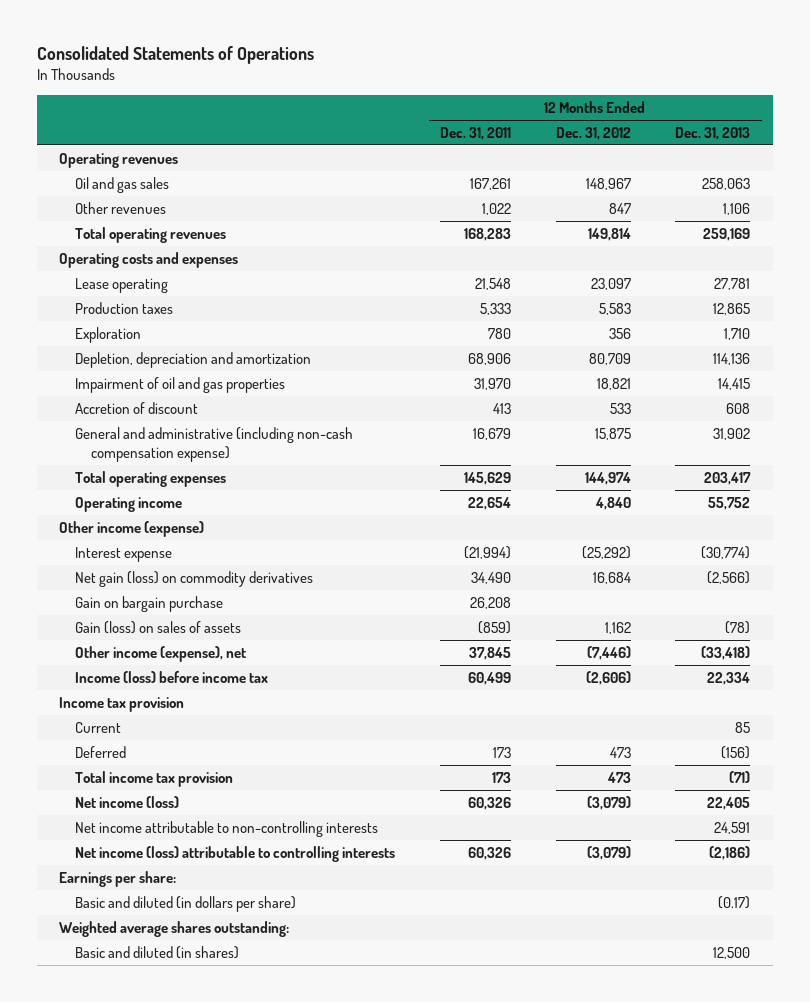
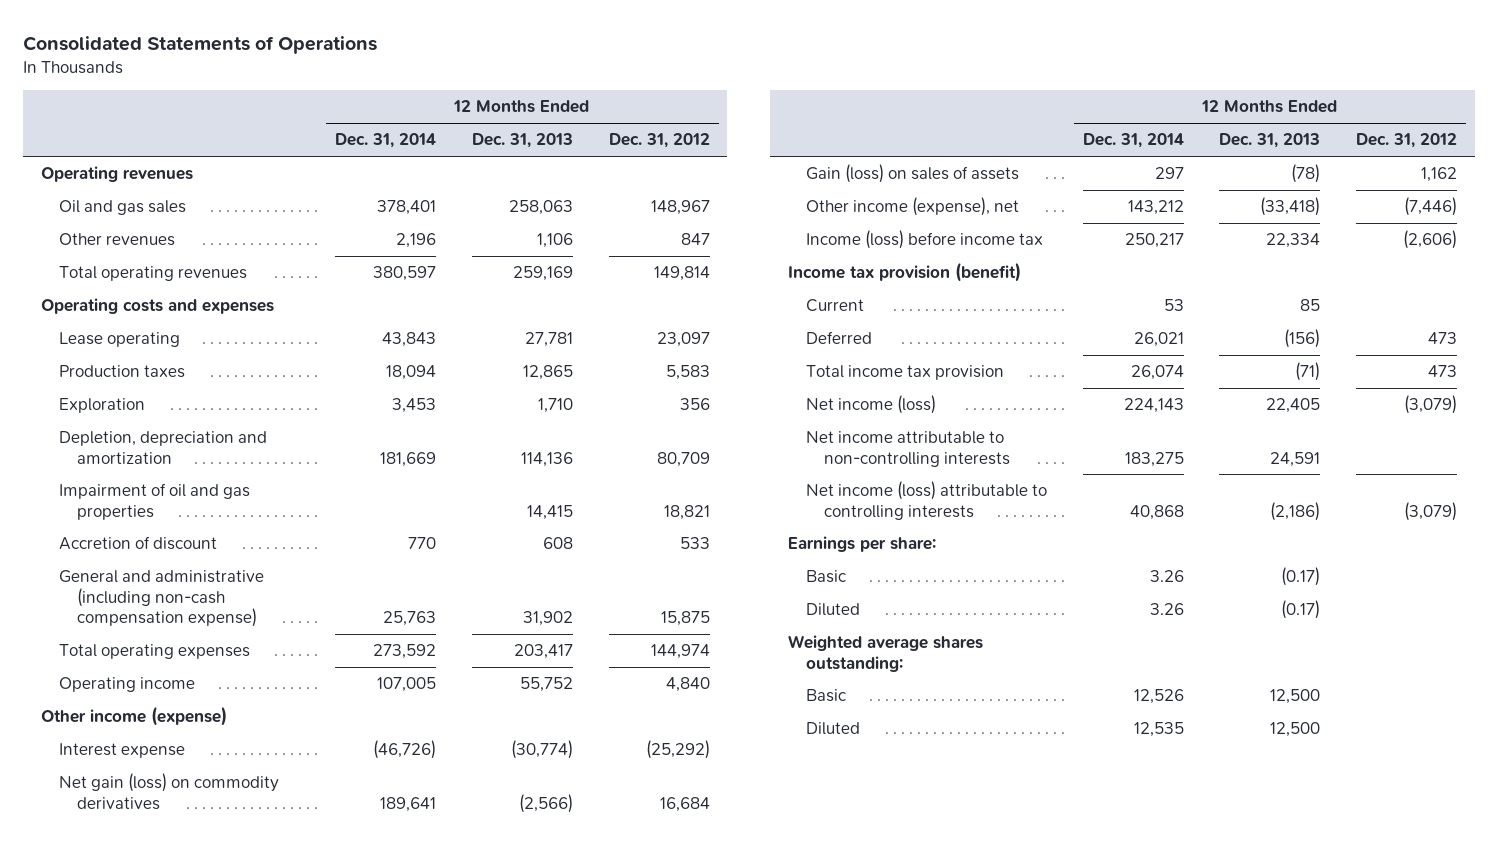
- | 12 Months Ended Dec. 31, 2011 | 12 Months Ended Dec. 31, 2012 | 12 Months Ended Dec. 31, 2013
+ | 12 Months Ended Dec. 31, 2014 | 12 Months Ended Dec. 31, 2013 | 12 Months Ended Dec. 31, 2012
- Gain on bargain purchase | 26,208 | |
- Income tax provision
+ Income tax provision (benefit)
- Basic and diluted (in dollars per share) | | | (0.17)
+ Basic | 3.26 | (0.17) |
+ Diluted | 3.26 | (0.17) |
- Basic and diluted (in shares) | | | 12,500
+ Basic | 12,526 | 12,500 |
+ Diluted | 12,535 | 12,500 |

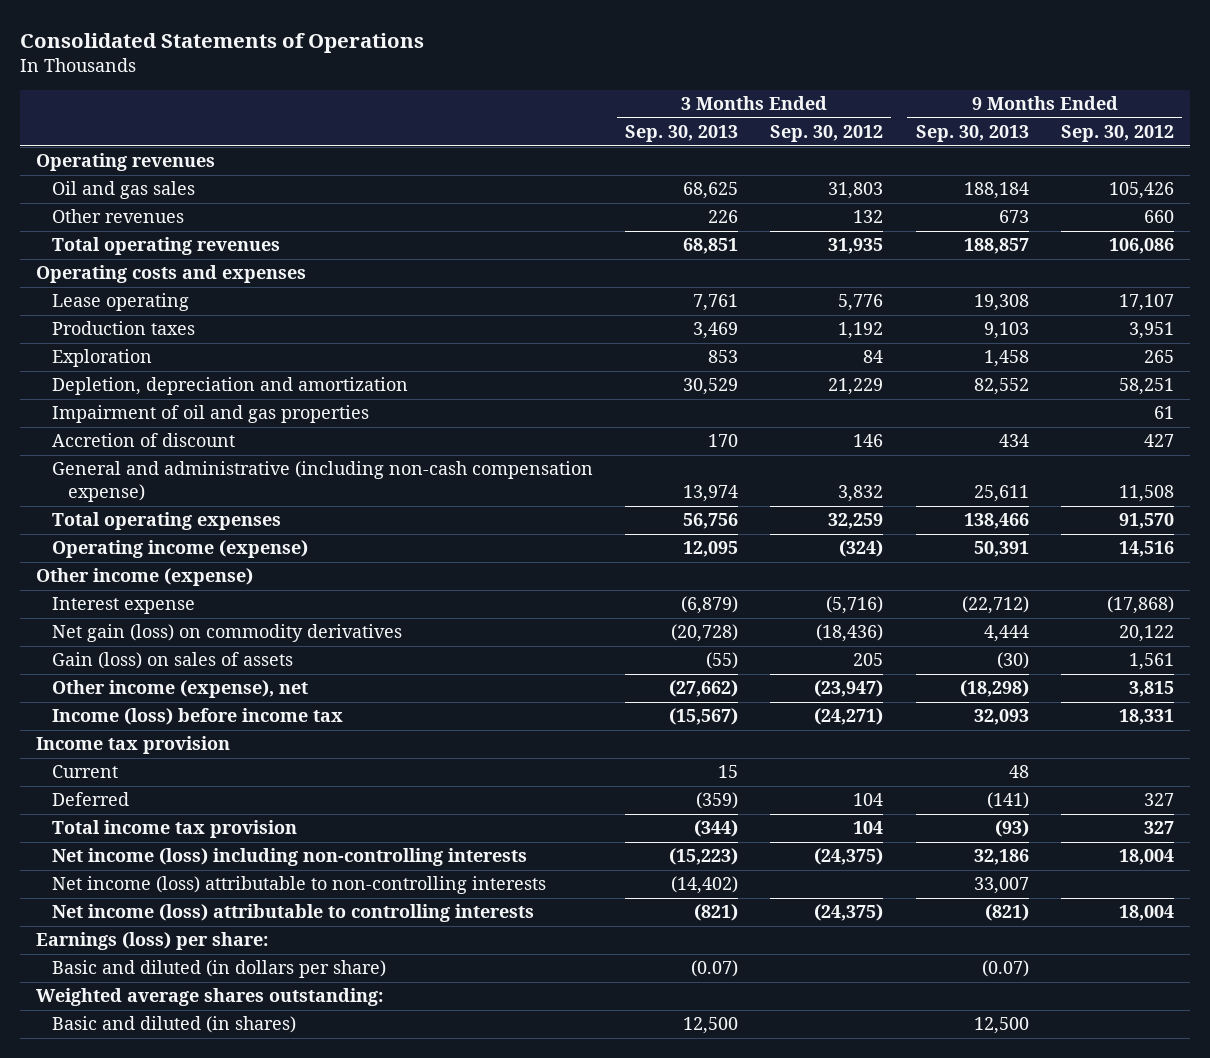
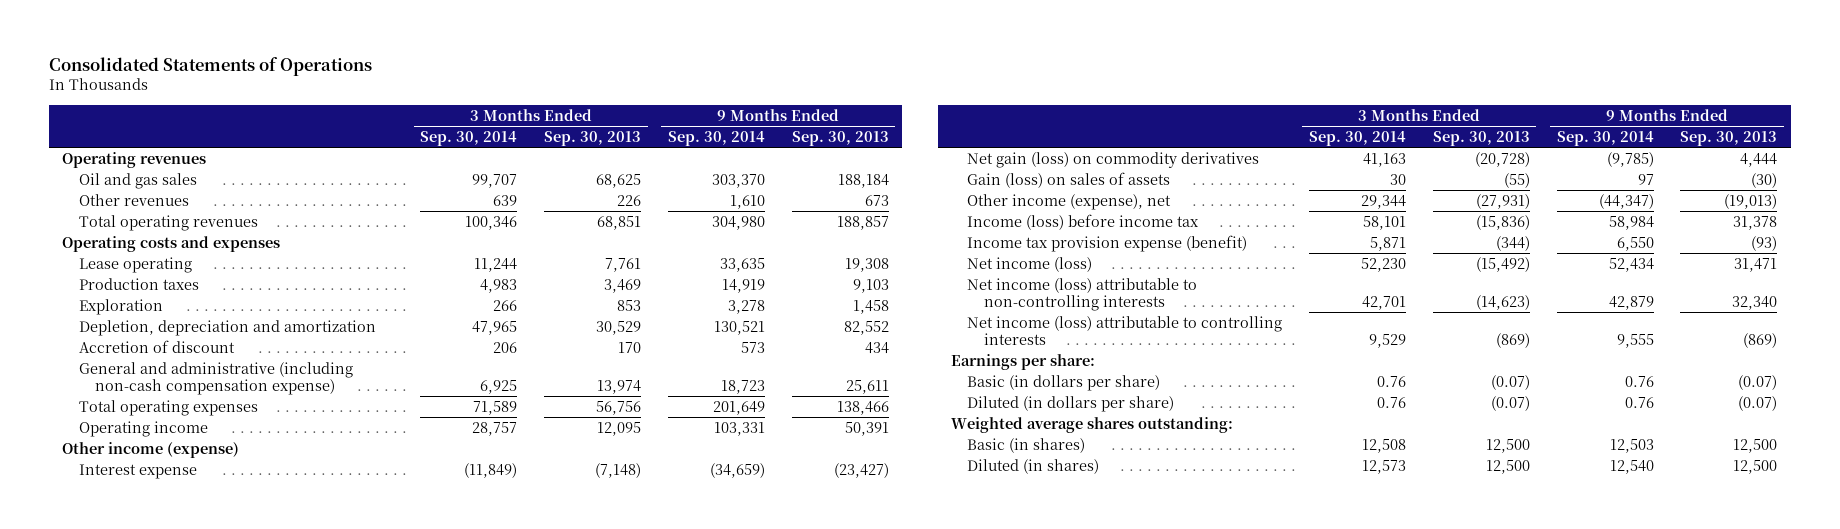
- | 3 Months Ended Sep. 30, 2013 | 3 Months Ended Sep. 30, 2012 | 9 Months Ended Sep. 30, 2013 | 9 Months Ended Sep. 30, 2012
+ | 3 Months Ended Sep. 30, 2014 | 3 Months Ended Sep. 30, 2013 | 9 Months Ended Sep. 30, 2014 | 9 Months Ended Sep. 30, 2013
- Impairment of oil and gas properties | | | | 61
- Operating income (expense) | 12,095 | (324) | 50,391 | 14,516
+ Operating income | 28,757 | 12,095 | 103,331 | 50,391
- Interest expense | (6,879) | (5,716) | (22,712) | (17,868)
+ Interest expense | (11,849) | (7,148) | (34,659) | (23,427)
- Other income (expense), net | (27,662) | (23,947) | (18,298) | 3,815
- Income (loss) before income tax | (15,567) | (24,271) | 32,093 | 18,331
- Income tax provision
- Current | 15 | | 48 |
- Deferred | (359) | 104 | (141) | 327
- Total income tax provision | (344) | 104 | (93) | 327
- Net income (loss) including non-controlling interests | (15,223) | (24,375) | 32,186 | 18,004
- Net income (loss) attributable to non-controlling interests | (14,402) | | 33,007 |
- Net income (loss) attributable to controlling interests | (821) | (24,375) | (821) | 18,004
- Earnings (loss) per share:
- Basic and diluted (in dollars per share) | (0.07) | | (0.07) |
+ Other income (expense), net | 29,344 | (27,931) | (44,347) | (19,013)
+ Income (loss) before income tax | 58,101 | (15,836) | 58,984 | 31,378
+ Income tax provision expense (benefit) | 5,871 | (344) | 6,550 | (93)
+ Net income (loss) | 52,230 | (15,492) | 52,434 | 31,471
+ Net income (loss) attributable to non-controlling interests | 42,701 | (14,623) | 42,879 | 32,340
+ Net income (loss) attributable to controlling interests | 9,529 | (869) | 9,555 | (869)
+ Earnings per share:
+ Basic (in dollars per share) | 0.76 | (0.07) | 0.76 | (0.07)
+ Diluted (in dollars per share) | 0.76 | (0.07) | 0.76 | (0.07)
- Basic and diluted (in shares) | 12,500 | | 12,500 |
+ Basic (in shares) | 12,508 | 12,500 | 12,503 | 12,500
+ Diluted (in shares) | 12,573 | 12,500 | 12,540 | 12,500

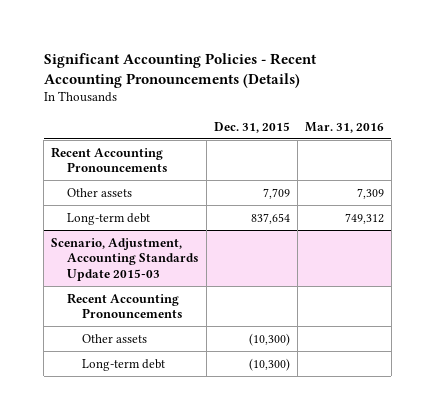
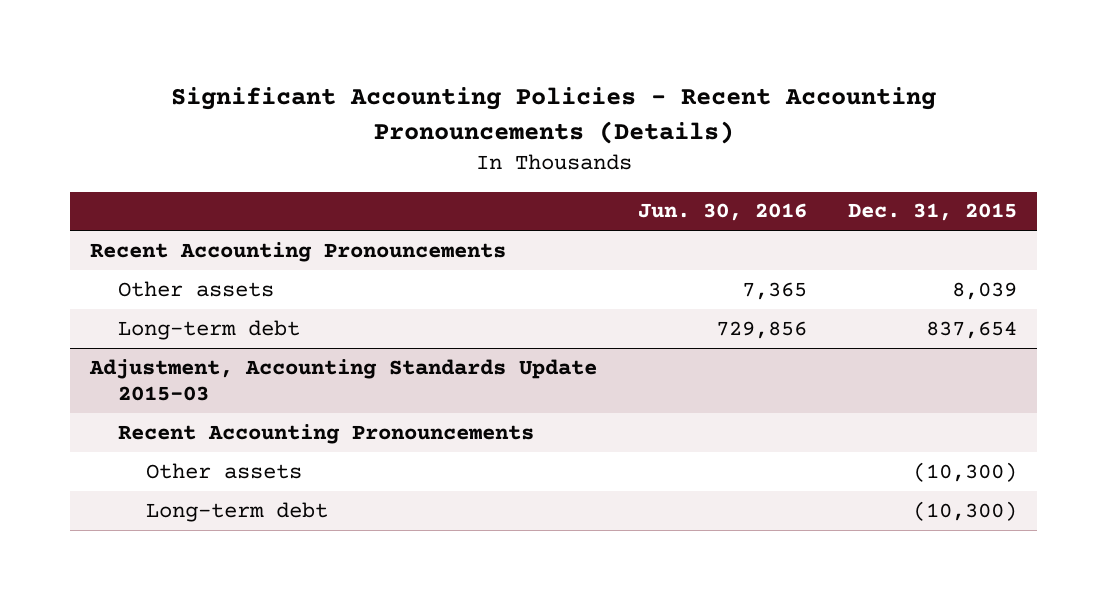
- | Dec. 31, 2015 | Mar. 31, 2016
+ | Jun. 30, 2016 | Dec. 31, 2015
- Other assets | 7,709 | 7,309
+ Other assets | 7,365 | 8,039
- Scenario, Adjustment, Accounting Standards Update 2015-03
+ Adjustment, Accounting Standards Update 2015-03

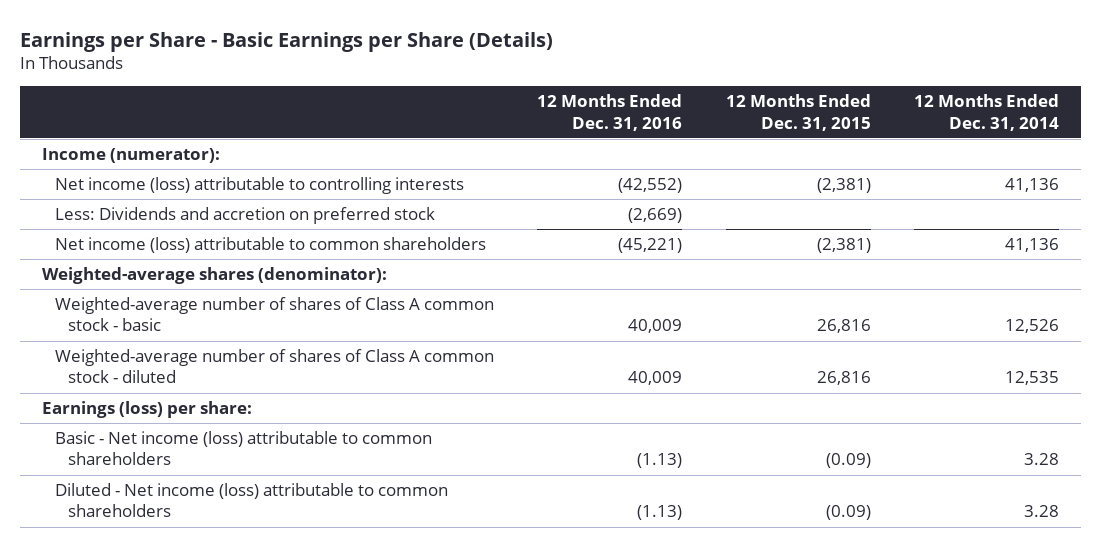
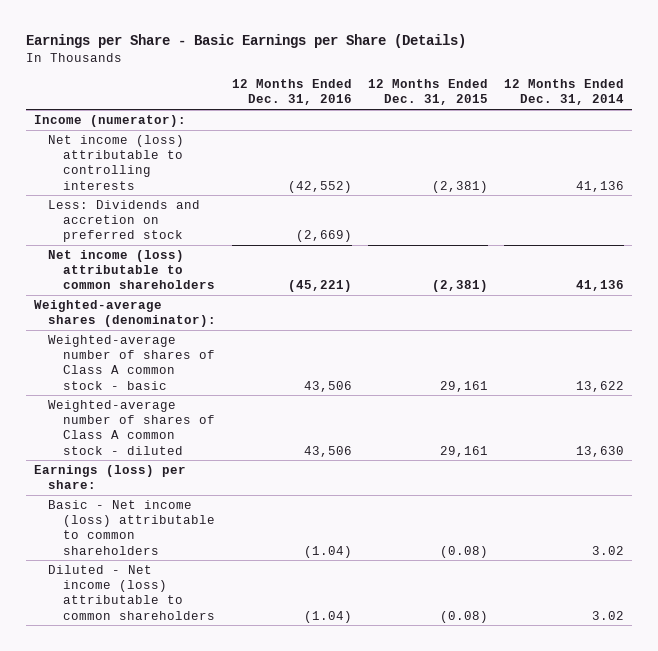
- Weighted-average number of shares of Class A common stock - basic | 40,009 | 26,816 | 12,526
- Weighted-average number of shares of Class A common stock - diluted | 40,009 | 26,816 | 12,535
+ Weighted-average number of shares of Class A common stock - basic | 43,506 | 29,161 | 13,622
+ Weighted-average number of shares of Class A common stock - diluted | 43,506 | 29,161 | 13,630
- Basic - Net income (loss) attributable to common shareholders | (1.13) | (0.09) | 3.28
- Diluted - Net income (loss) attributable to common shareholders | (1.13) | (0.09) | 3.28
+ Basic - Net income (loss) attributable to common shareholders | (1.04) | (0.08) | 3.02
+ Diluted - Net income (loss) attributable to common shareholders | (1.04) | (0.08) | 3.02

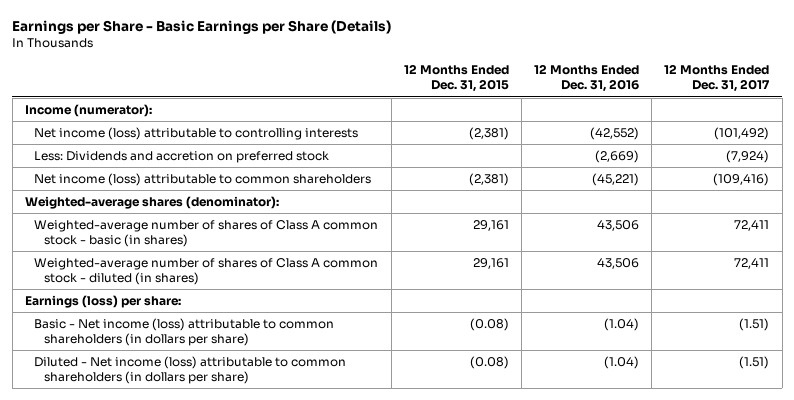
- | 12 Months Ended Dec. 31, 2016 | 12 Months Ended Dec. 31, 2015 | 12 Months Ended Dec. 31, 2014
+ | 12 Months Ended Dec. 31, 2015 | 12 Months Ended Dec. 31, 2016 | 12 Months Ended Dec. 31, 2017
- Weighted-average number of shares of Class A common stock - basic | 43,506 | 29,161 | 13,622
- Weighted-average number of shares of Class A common stock - diluted | 43,506 | 29,161 | 13,630
+ Weighted-average number of shares of Class A common stock - basic (in shares) | 29,161 | 43,506 | 72,411
+ Weighted-average number of shares of Class A common stock - diluted (in shares) | 29,161 | 43,506 | 72,411
- Basic - Net income (loss) attributable to common shareholders | (1.04) | (0.08) | 3.02
- Diluted - Net income (loss) attributable to common shareholders | (1.04) | (0.08) | 3.02
+ Basic - Net income (loss) attributable to common shareholders (in dollars per share) | (0.08) | (1.04) | (1.51)
+ Diluted - Net income (loss) attributable to common shareholders (in dollars per share) | (0.08) | (1.04) | (1.51)

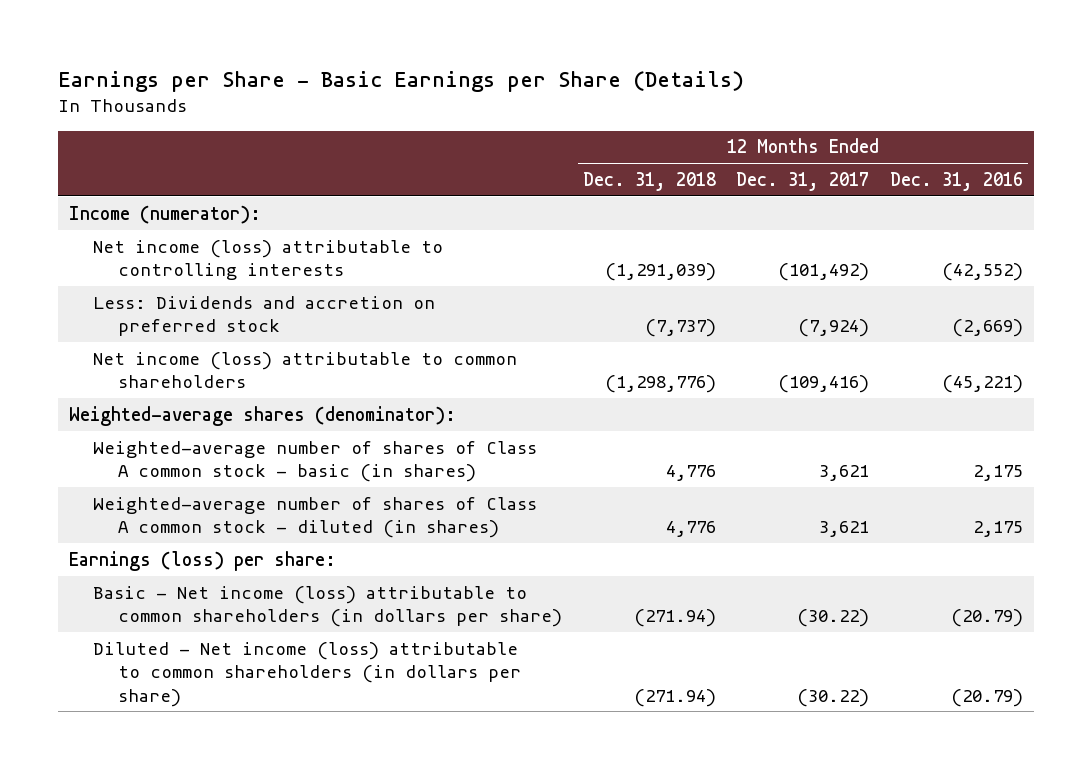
- | 12 Months Ended Dec. 31, 2015 | 12 Months Ended Dec. 31, 2016 | 12 Months Ended Dec. 31, 2017
+ | 12 Months Ended Dec. 31, 2018 | 12 Months Ended Dec. 31, 2017 | 12 Months Ended Dec. 31, 2016
- Weighted-average number of shares of Class A common stock - basic (in shares) | 29,161 | 43,506 | 72,411
- Weighted-average number of shares of Class A common stock - diluted (in shares) | 29,161 | 43,506 | 72,411
+ Weighted-average number of shares of Class A common stock - basic (in shares) | 4,776 | 3,621 | 2,175
+ Weighted-average number of shares of Class A common stock - diluted (in shares) | 4,776 | 3,621 | 2,175
- Basic - Net income (loss) attributable to common shareholders (in dollars per share) | (0.08) | (1.04) | (1.51)
- Diluted - Net income (loss) attributable to common shareholders (in dollars per share) | (0.08) | (1.04) | (1.51)
+ Basic - Net income (loss) attributable to common shareholders (in dollars per share) | (271.94) | (30.22) | (20.79)
+ Diluted - Net income (loss) attributable to common shareholders (in dollars per share) | (271.94) | (30.22) | (20.79)

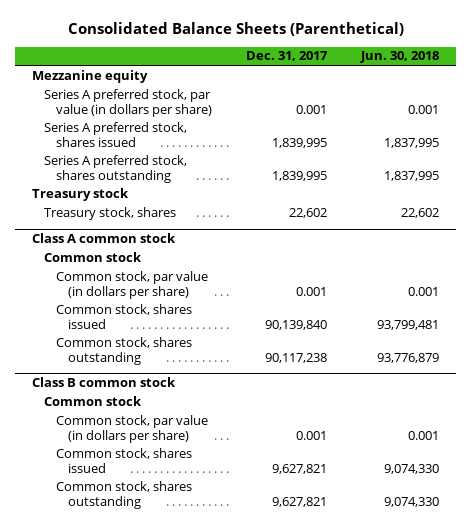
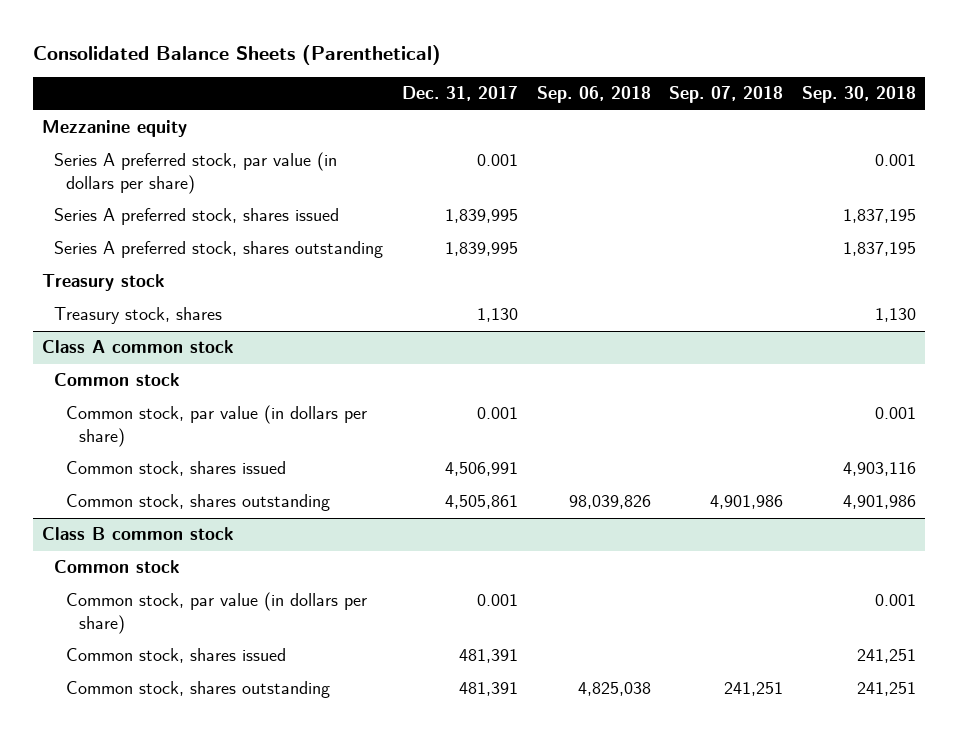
- | Dec. 31, 2017 | Jun. 30, 2018
+ | Dec. 31, 2017 | Sep. 06, 2018 | Sep. 07, 2018 | Sep. 30, 2018
- Treasury stock, shares | 22,602 | 22,602
+ Treasury stock, shares | 1,130 | | | 1,130
@ Class A common stock
- Common stock, shares issued | 90,139,840 | 93,799,481
- Common stock, shares outstanding | 90,117,238 | 93,776,879
+ Common stock, shares issued | 4,506,991 | | | 4,903,116
+ Common stock, shares outstanding | 4,505,861 | 98,039,826 | 4,901,986 | 4,901,986
@ Class B common stock
- Common stock, shares issued | 9,627,821 | 9,074,330
- Common stock, shares outstanding | 9,627,821 | 9,074,330
+ Common stock, shares issued | 481,391 | | | 241,251
+ Common stock, shares outstanding | 481,391 | 4,825,038 | 241,251 | 241,251

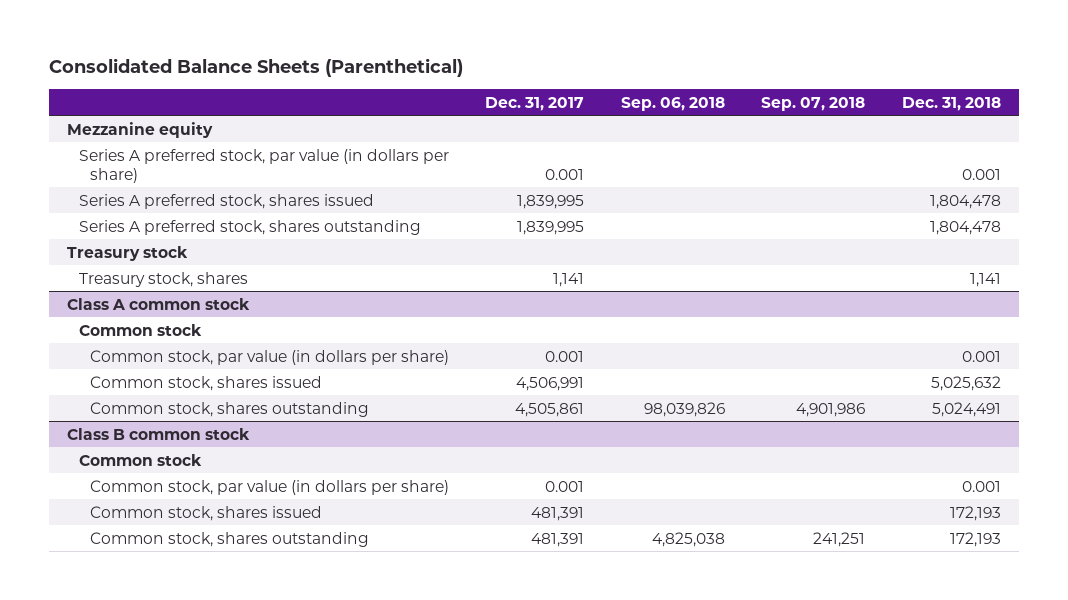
- | Dec. 31, 2017 | Sep. 06, 2018 | Sep. 07, 2018 | Sep. 30, 2018
+ | Dec. 31, 2017 | Sep. 06, 2018 | Sep. 07, 2018 | Dec. 31, 2018
- Treasury stock, shares | 1,130 | | | 1,130
+ Treasury stock, shares | 1,141 | | | 1,141

